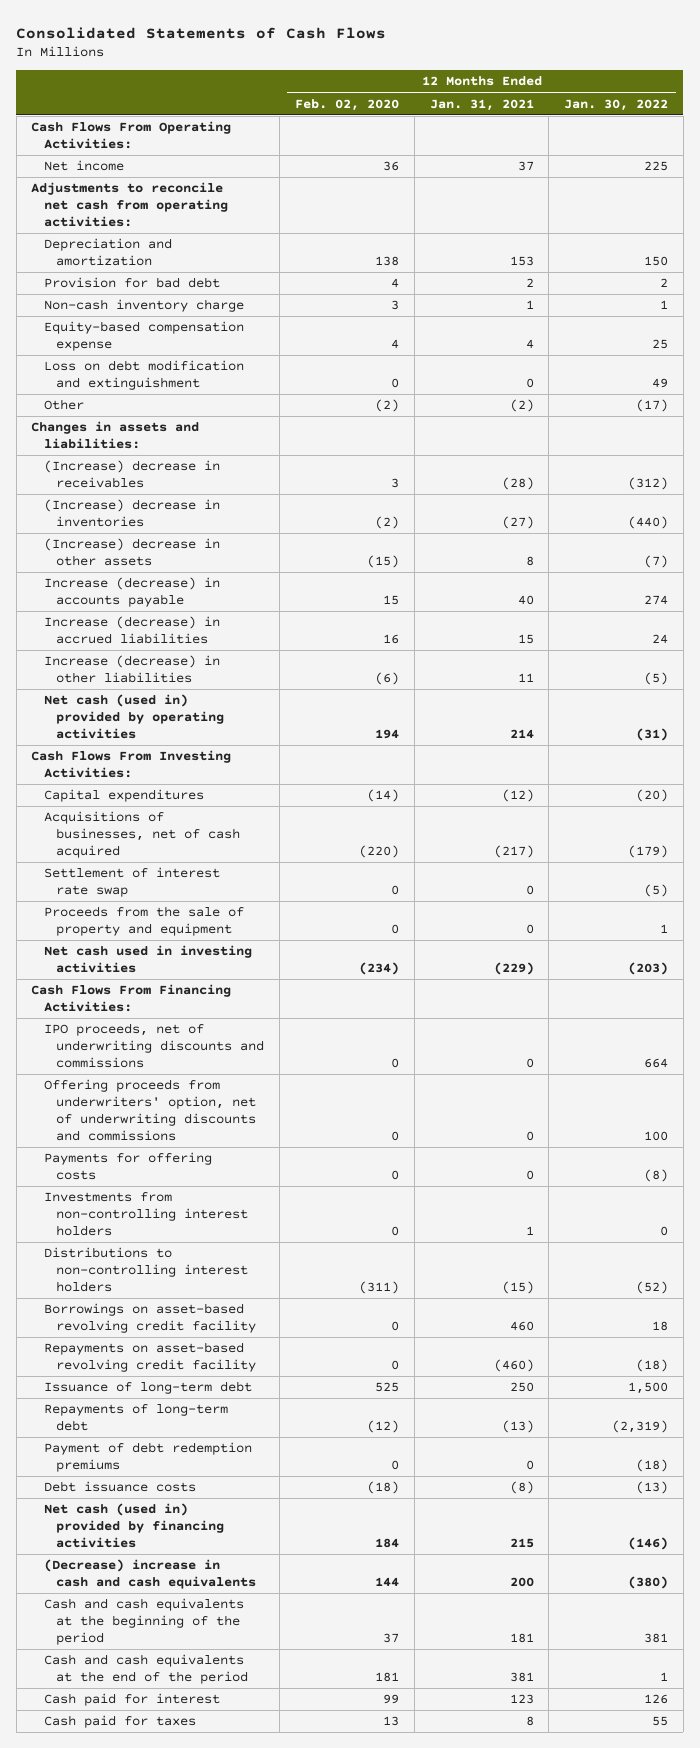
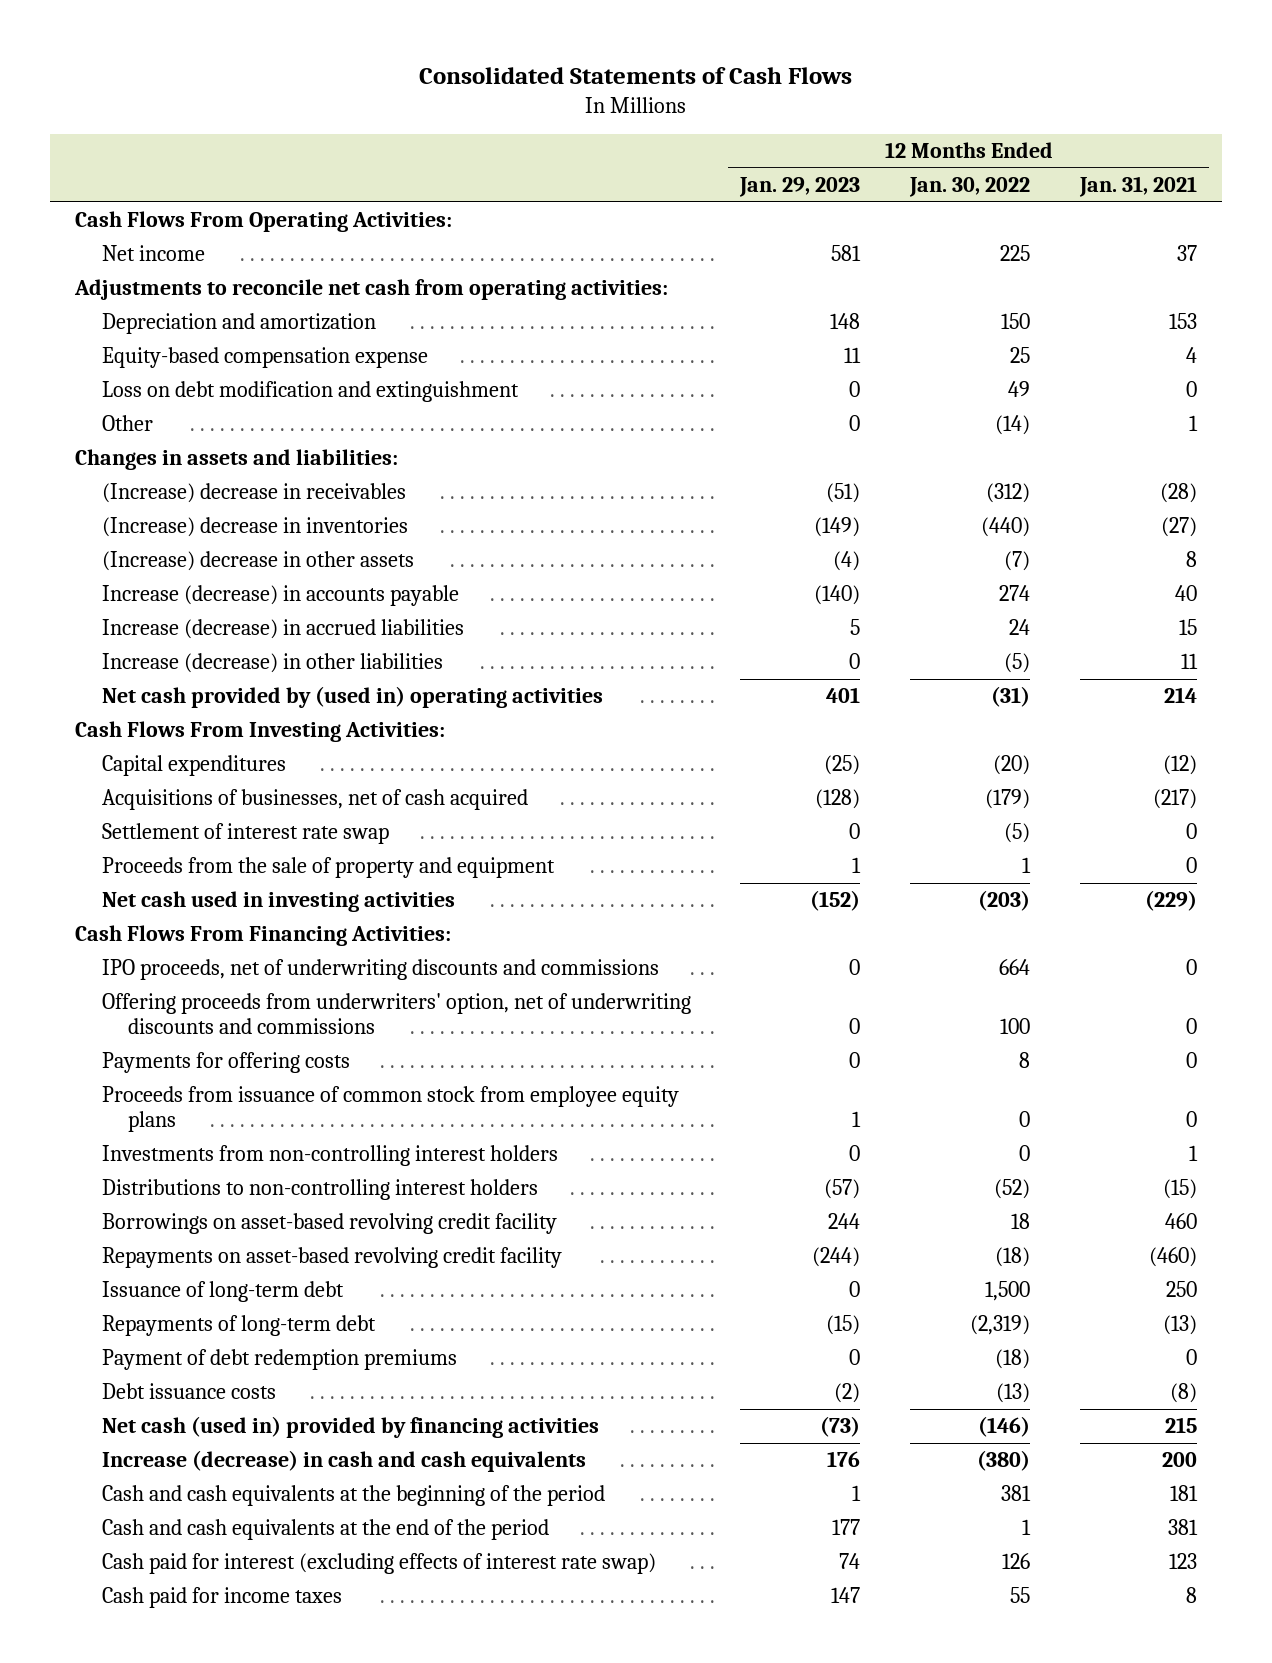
- | 12 Months Ended Feb. 02, 2020 | 12 Months Ended Jan. 31, 2021 | 12 Months Ended Jan. 30, 2022
+ | 12 Months Ended Jan. 29, 2023 | 12 Months Ended Jan. 30, 2022 | 12 Months Ended Jan. 31, 2021
- Provision for bad debt | 4 | 2 | 2
- Non-cash inventory charge | 3 | 1 | 1
- Other | (2) | (2) | (17)
+ Other | 0 | (14) | 1
- Net cash (used in) provided by operating activities | 194 | 214 | (31)
+ Net cash provided by (used in) operating activities | 401 | (31) | 214
- Payments for offering costs | 0 | 0 | (8)
+ Payments for offering costs | 0 | 8 | 0
+ Proceeds from issuance of common stock from employee equity plans | 1 | 0 | 0
- (Decrease) increase in cash and cash equivalents | 144 | 200 | (380)
+ Increase (decrease) in cash and cash equivalents | 176 | (380) | 200
- Cash paid for interest | 99 | 123 | 126
- Cash paid for taxes | 13 | 8 | 55
+ Cash paid for interest (excluding effects of interest rate swap) | 74 | 126 | 123
+ Cash paid for income taxes | 147 | 55 | 8

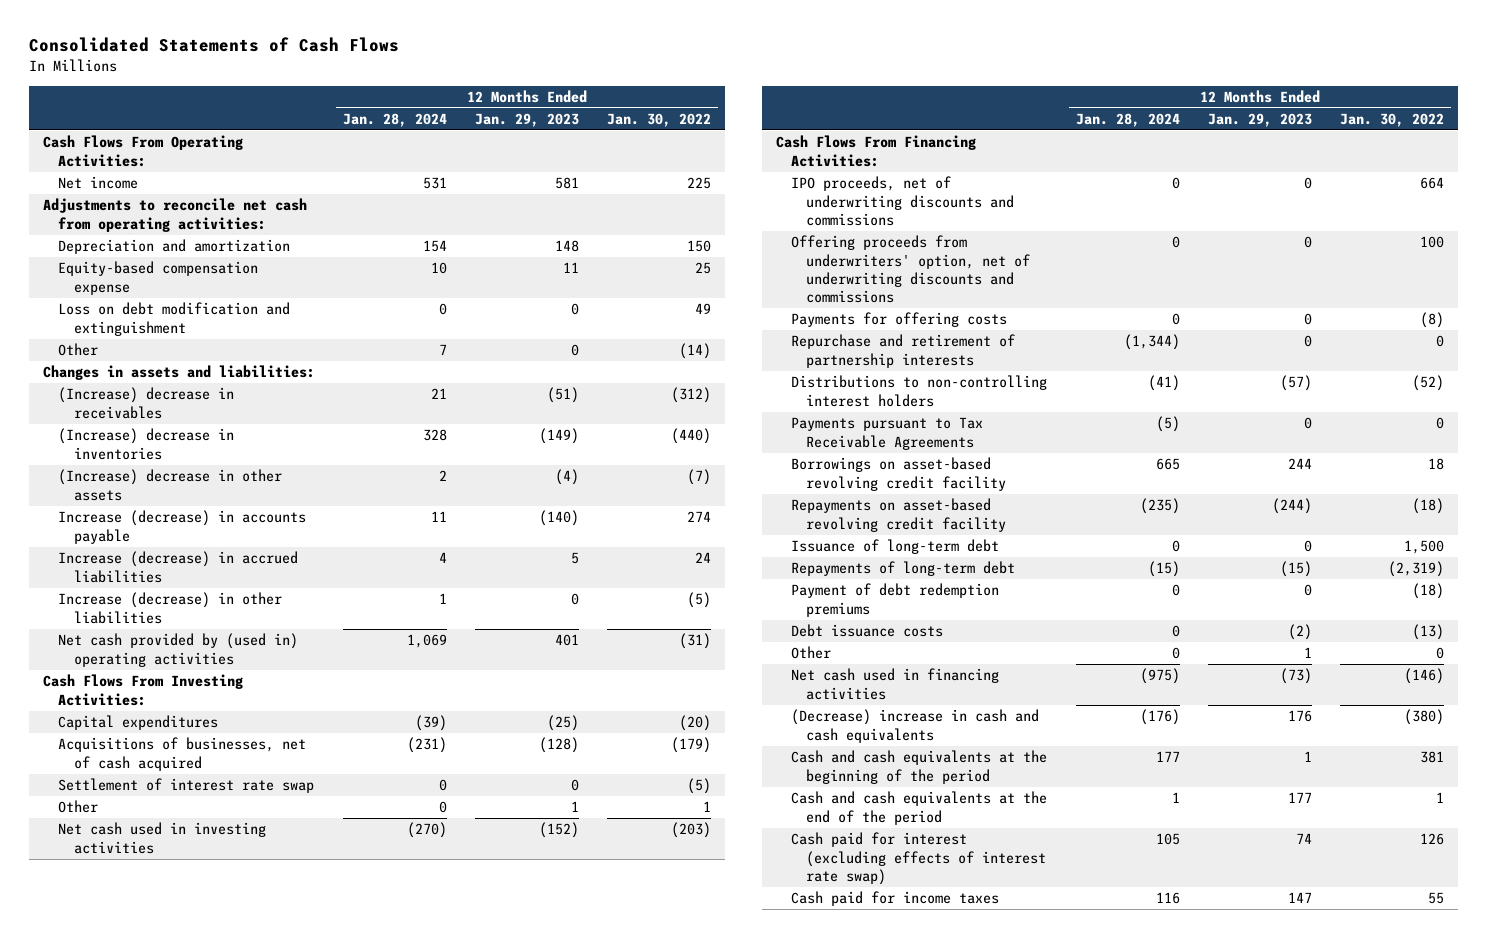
- | 12 Months Ended Jan. 29, 2023 | 12 Months Ended Jan. 30, 2022 | 12 Months Ended Jan. 31, 2021
+ | 12 Months Ended Jan. 28, 2024 | 12 Months Ended Jan. 29, 2023 | 12 Months Ended Jan. 30, 2022
- Proceeds from the sale of property and equipment | 1 | 1 | 0
+ Other | 0 | 1 | 1
- Payments for offering costs | 0 | 8 | 0
- Proceeds from issuance of common stock from employee equity plans | 1 | 0 | 0
- Investments from non-controlling interest holders | 0 | 0 | 1
+ Payments for offering costs | 0 | 0 | (8)
+ Repurchase and retirement of partnership interests | (1,344) | 0 | 0
+ Payments pursuant to Tax Receivable Agreements | (5) | 0 | 0
- Net cash (used in) provided by financing activities | (73) | (146) | 215
- Increase (decrease) in cash and cash equivalents | 176 | (380) | 200
+ Other | 0 | 1 | 0
+ Net cash used in financing activities | (975) | (73) | (146)
+ (Decrease) increase in cash and cash equivalents | (176) | 176 | (380)

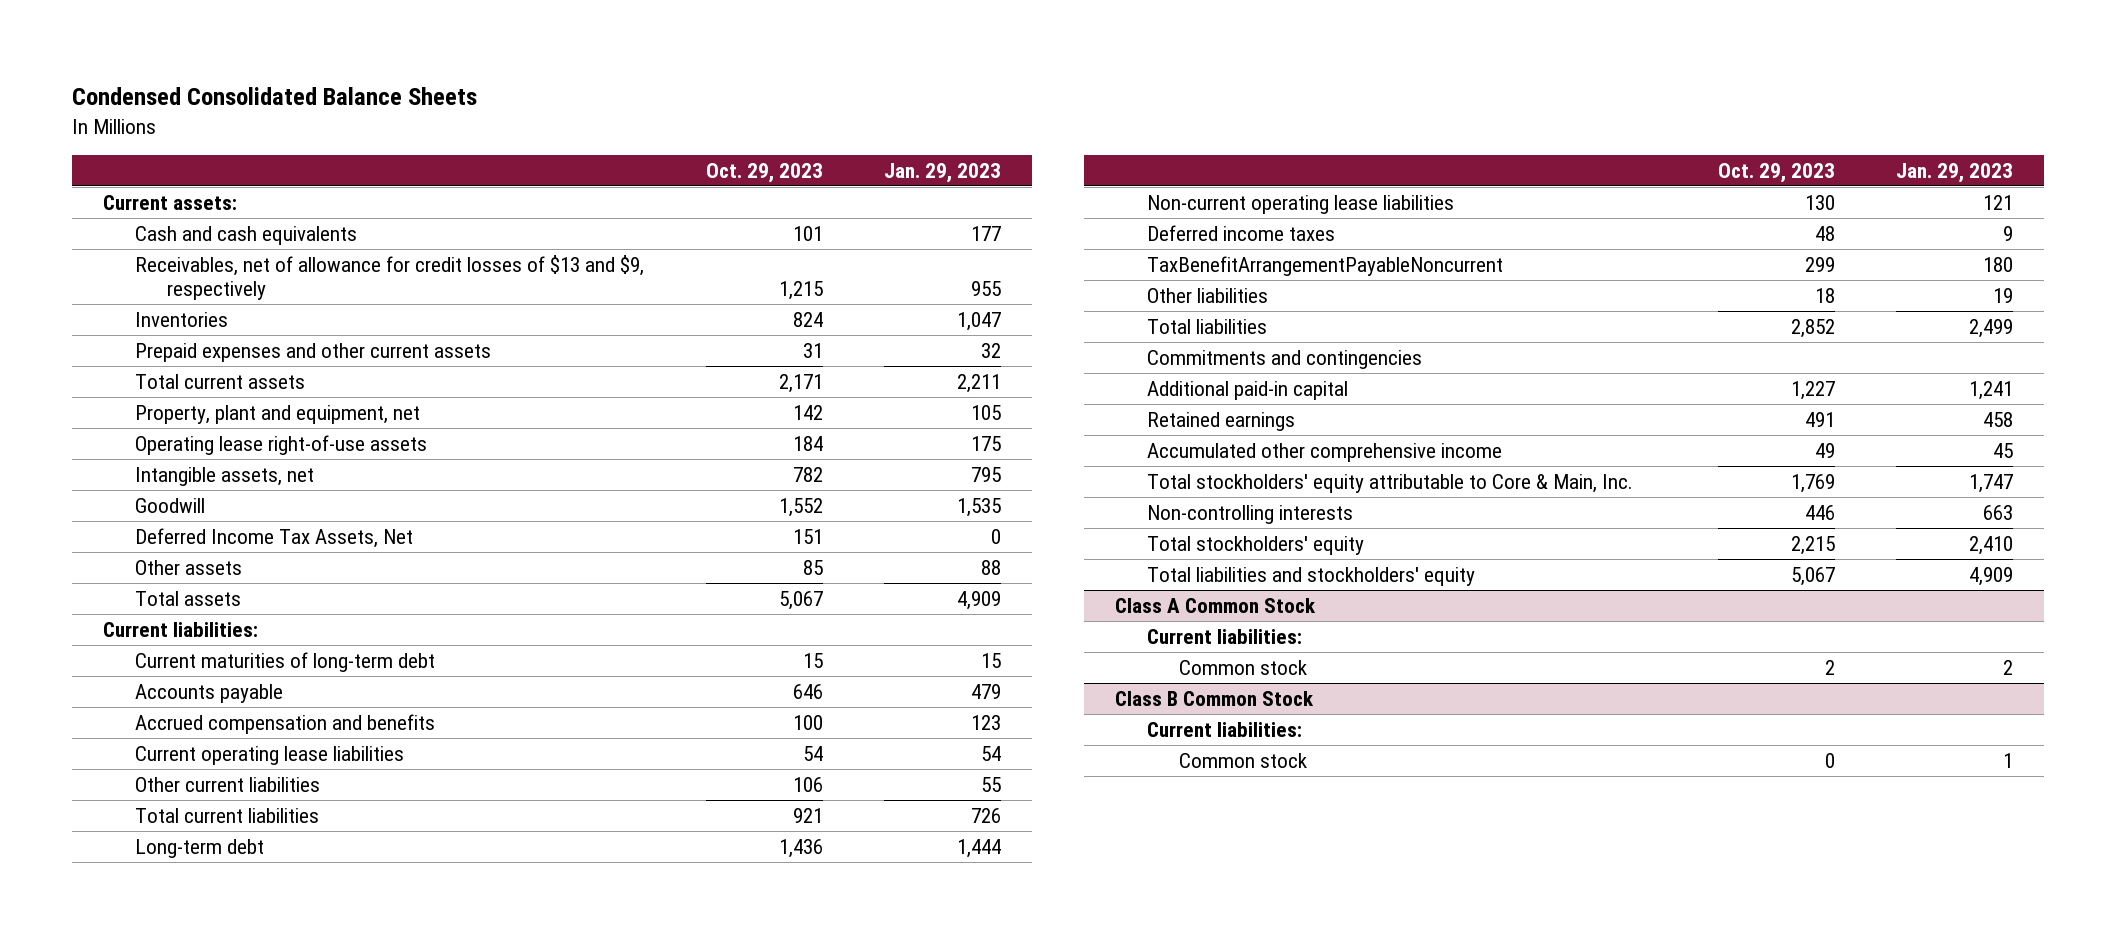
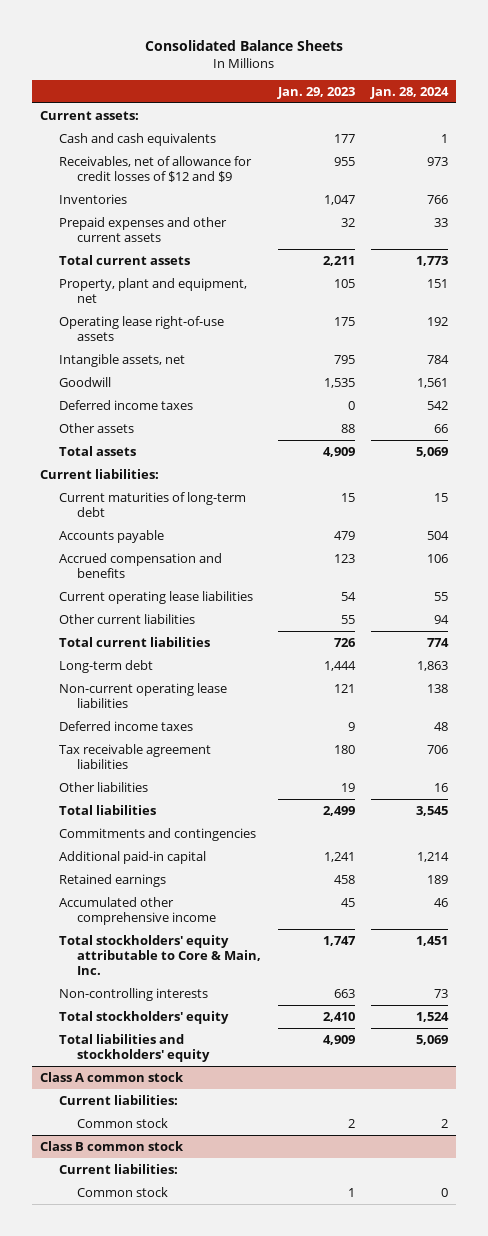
- Condensed Consolidated Balance Sheets
+ Consolidated Balance Sheets
- | Oct. 29, 2023 | Jan. 29, 2023
+ | Jan. 29, 2023 | Jan. 28, 2024
- Receivables, net of allowance for credit losses of $13 and $9, respectively | 1,215 | 955
+ Receivables, net of allowance for credit losses of $12 and $9 | 955 | 973
- Deferred Income Tax Assets, Net | 151 | 0
+ Deferred income taxes | 0 | 542
- TaxBenefitArrangementPayableNoncurrent | 299 | 180
+ Tax receivable agreement liabilities | 180 | 706
- Class A Common Stock
+ Class A common stock
- Class B Common Stock
+ Class B common stock

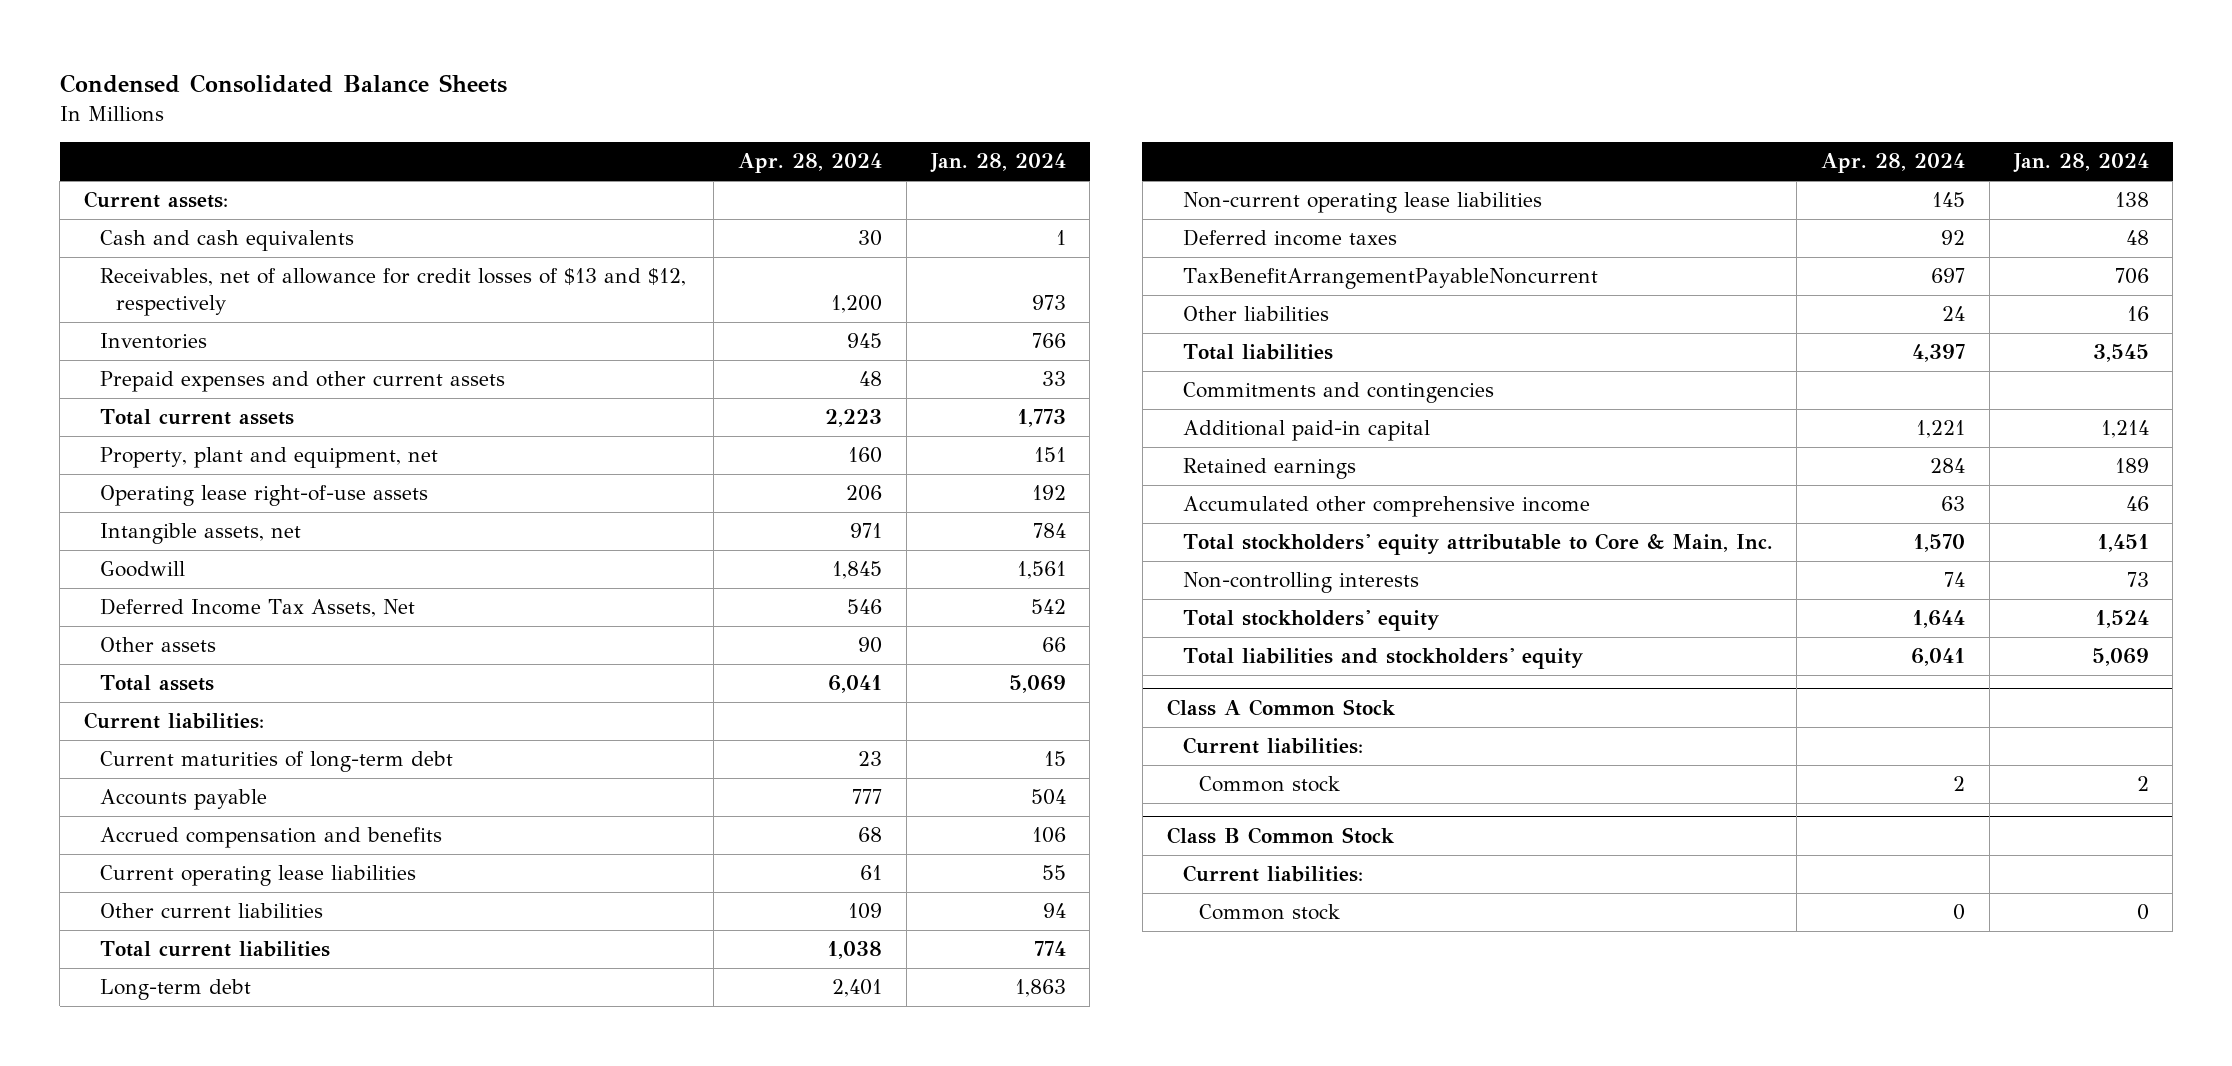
- Consolidated Balance Sheets
+ Condensed Consolidated Balance Sheets
- | Jan. 29, 2023 | Jan. 28, 2024
+ | Apr. 28, 2024 | Jan. 28, 2024
- Receivables, net of allowance for credit losses of $12 and $9 | 955 | 973
+ Receivables, net of allowance for credit losses of $13 and $12, respectively | 1,200 | 973
- Deferred income taxes | 0 | 542
+ Deferred Income Tax Assets, Net | 546 | 542
- Tax receivable agreement liabilities | 180 | 706
+ TaxBenefitArrangementPayableNoncurrent | 697 | 706
- Class A common stock
+ Class A Common Stock
- Class B common stock
+ Class B Common Stock

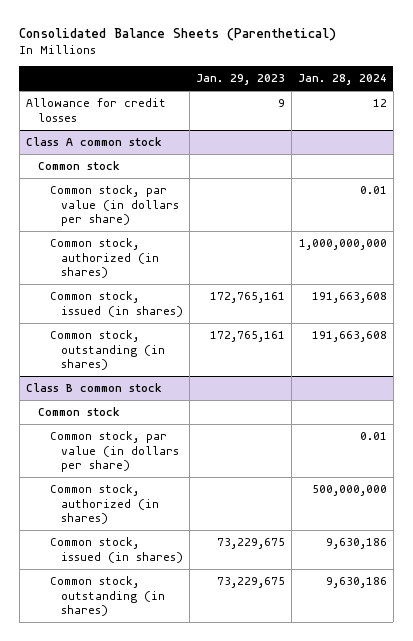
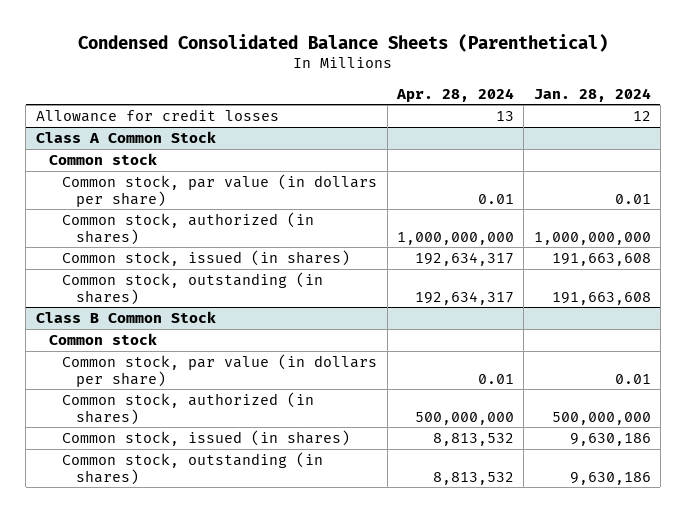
- Consolidated Balance Sheets (Parenthetical)
+ Condensed Consolidated Balance Sheets (Parenthetical)
- | Jan. 29, 2023 | Jan. 28, 2024
+ | Apr. 28, 2024 | Jan. 28, 2024
- Class A common stock
+ Class A Common Stock
- Class B common stock
+ Class B Common Stock

